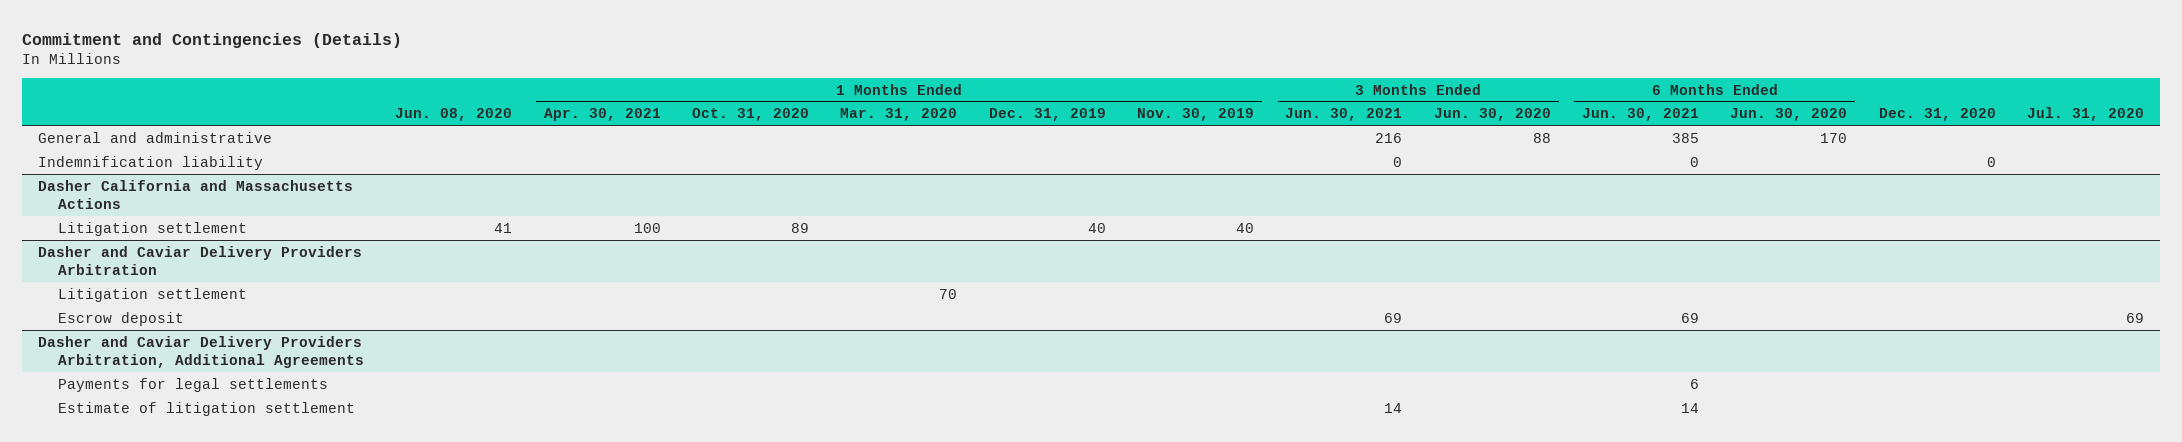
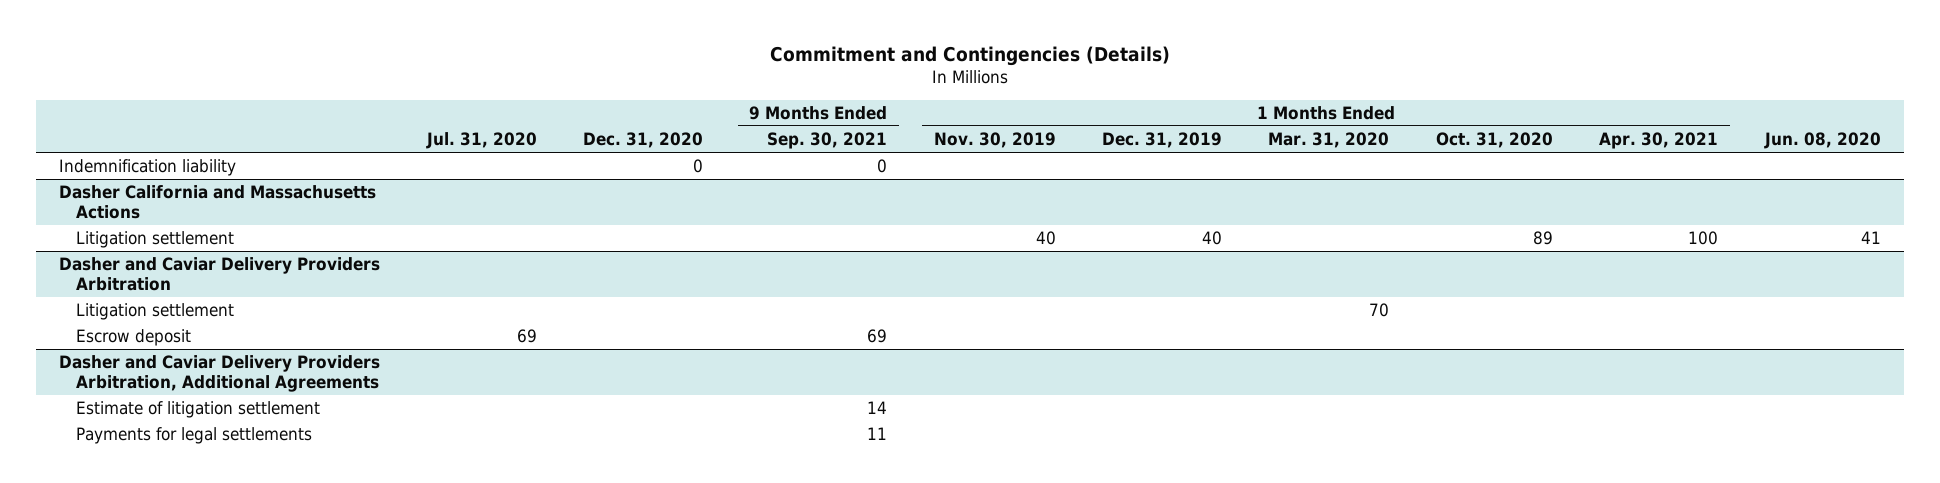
- | Jun. 08, 2020 | 1 Months Ended Apr. 30, 2021 | 1 Months Ended Oct. 31, 2020 | 1 Months Ended Mar. 31, 2020 | 1 Months Ended Dec. 31, 2019 | 1 Months Ended Nov. 30, 2019 | 3 Months Ended Jun. 30, 2021 | 3 Months Ended Jun. 30, 2020 | 6 Months Ended Jun. 30, 2021 | 6 Months Ended Jun. 30, 2020 | Dec. 31, 2020 | Jul. 31, 2020
+ | Jul. 31, 2020 | Dec. 31, 2020 | 9 Months Ended Sep. 30, 2021 | 1 Months Ended Nov. 30, 2019 | 1 Months Ended Dec. 31, 2019 | 1 Months Ended Mar. 31, 2020 | 1 Months Ended Oct. 31, 2020 | 1 Months Ended Apr. 30, 2021 | Jun. 08, 2020
- General and administrative | | | | | | | 216 | 88 | 385 | 170 | |
@ Dasher and Caviar Delivery Providers Arbitration, Additional Agreements
moved down: Payments for legal settlements | | | 11 | | | | | |

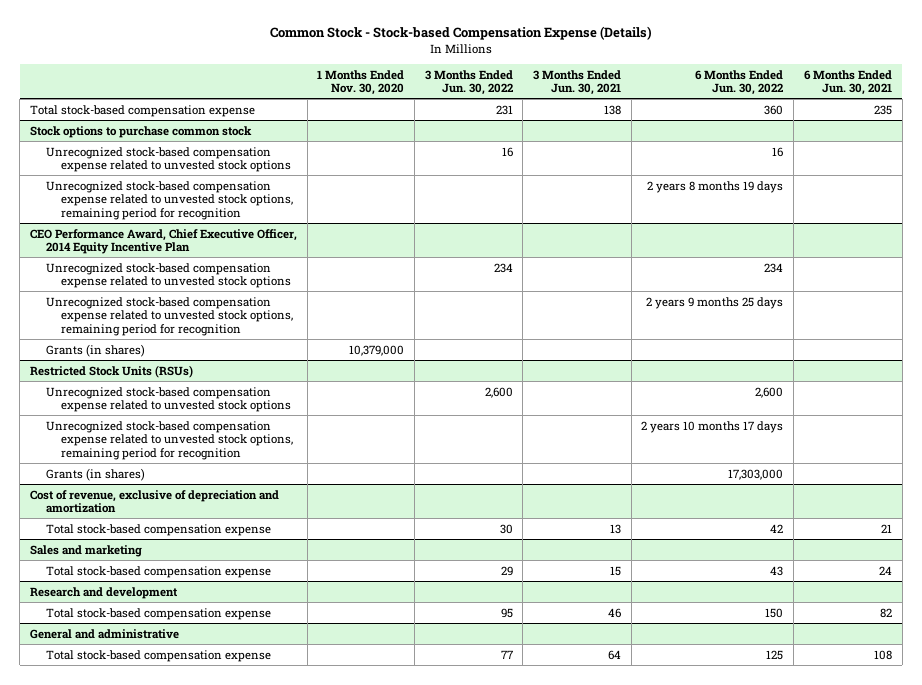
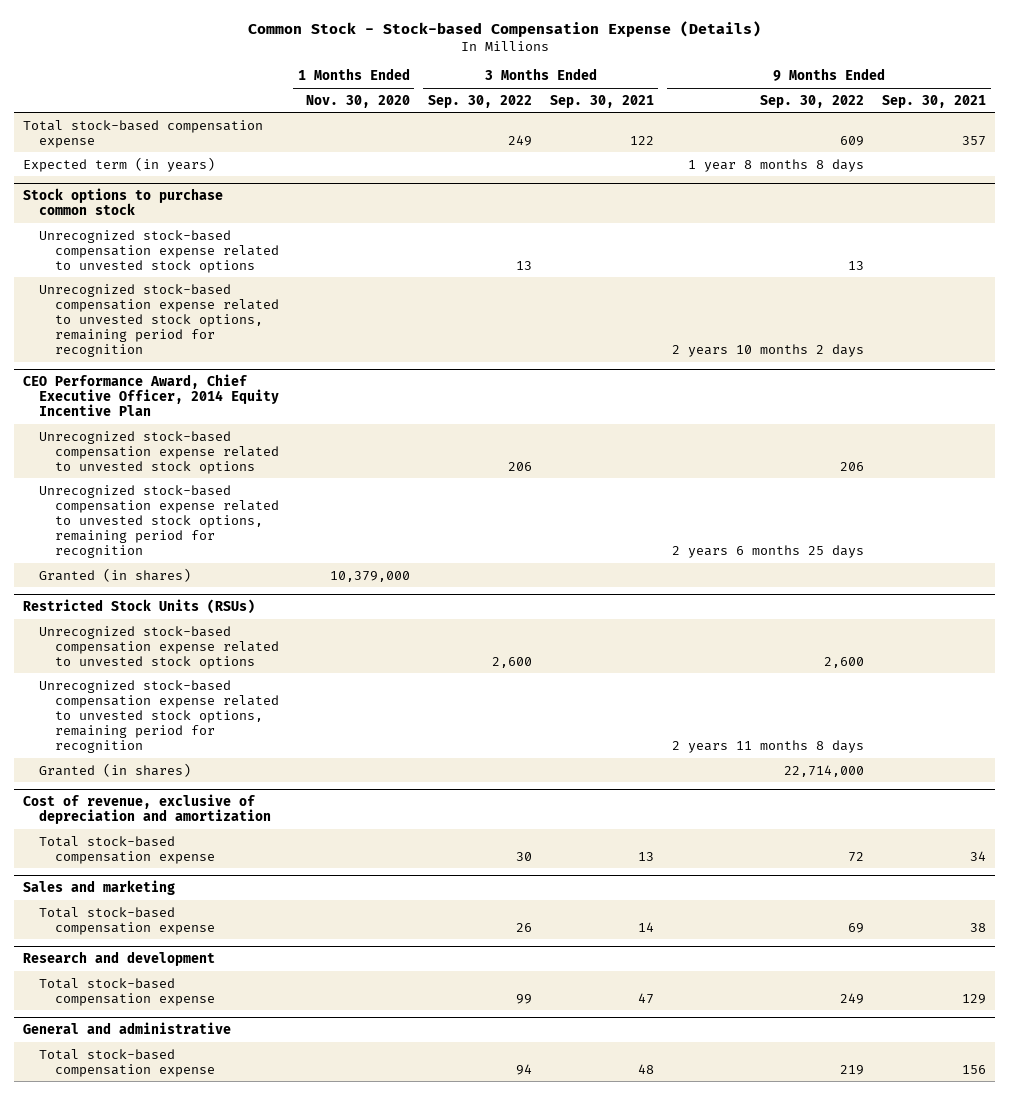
- | 1 Months Ended Nov. 30, 2020 | 3 Months Ended Jun. 30, 2022 | 3 Months Ended Jun. 30, 2021 | 6 Months Ended Jun. 30, 2022 | 6 Months Ended Jun. 30, 2021
+ | 1 Months Ended Nov. 30, 2020 | 3 Months Ended Sep. 30, 2022 | 3 Months Ended Sep. 30, 2021 | 9 Months Ended Sep. 30, 2022 | 9 Months Ended Sep. 30, 2021
+ Expected term (in years) | | | | 1 year 8 months 8 days |
@ CEO Performance Award, Chief Executive Officer, 2014 Equity Incentive Plan
- Grants (in shares) | 10,379,000 | | | |
+ Granted (in shares) | 10,379,000 | | | |
@ Restricted Stock Units (RSUs)
- Grants (in shares) | | | | 17,303,000 |
+ Granted (in shares) | | | | 22,714,000 |

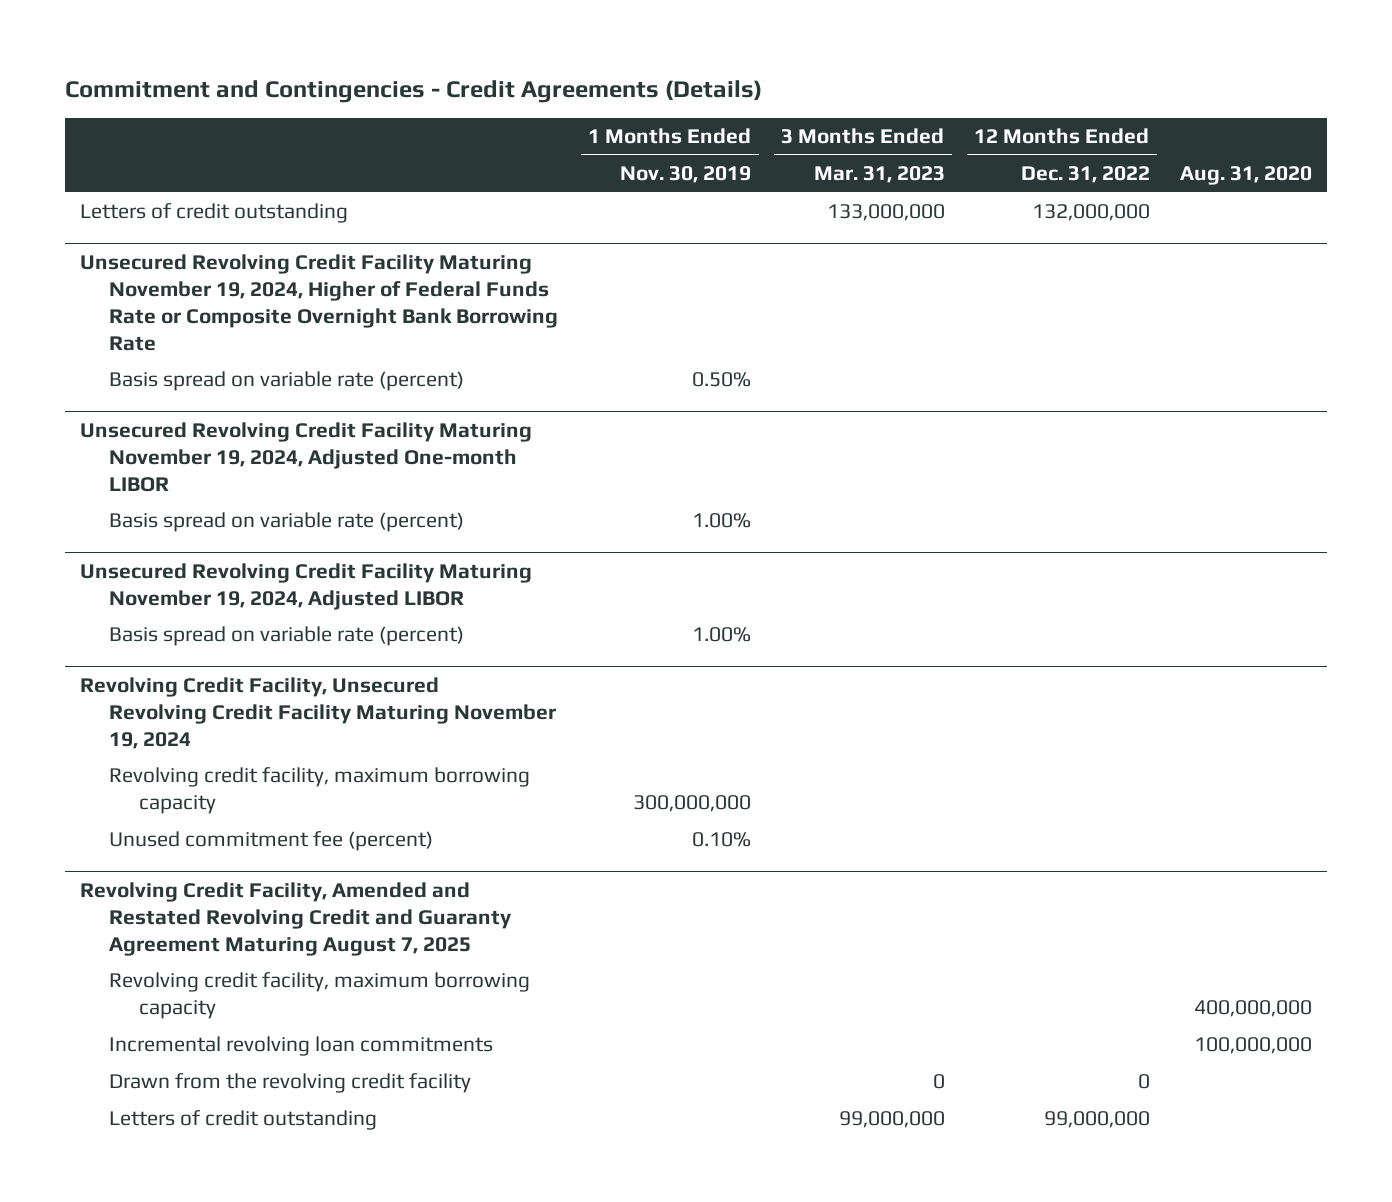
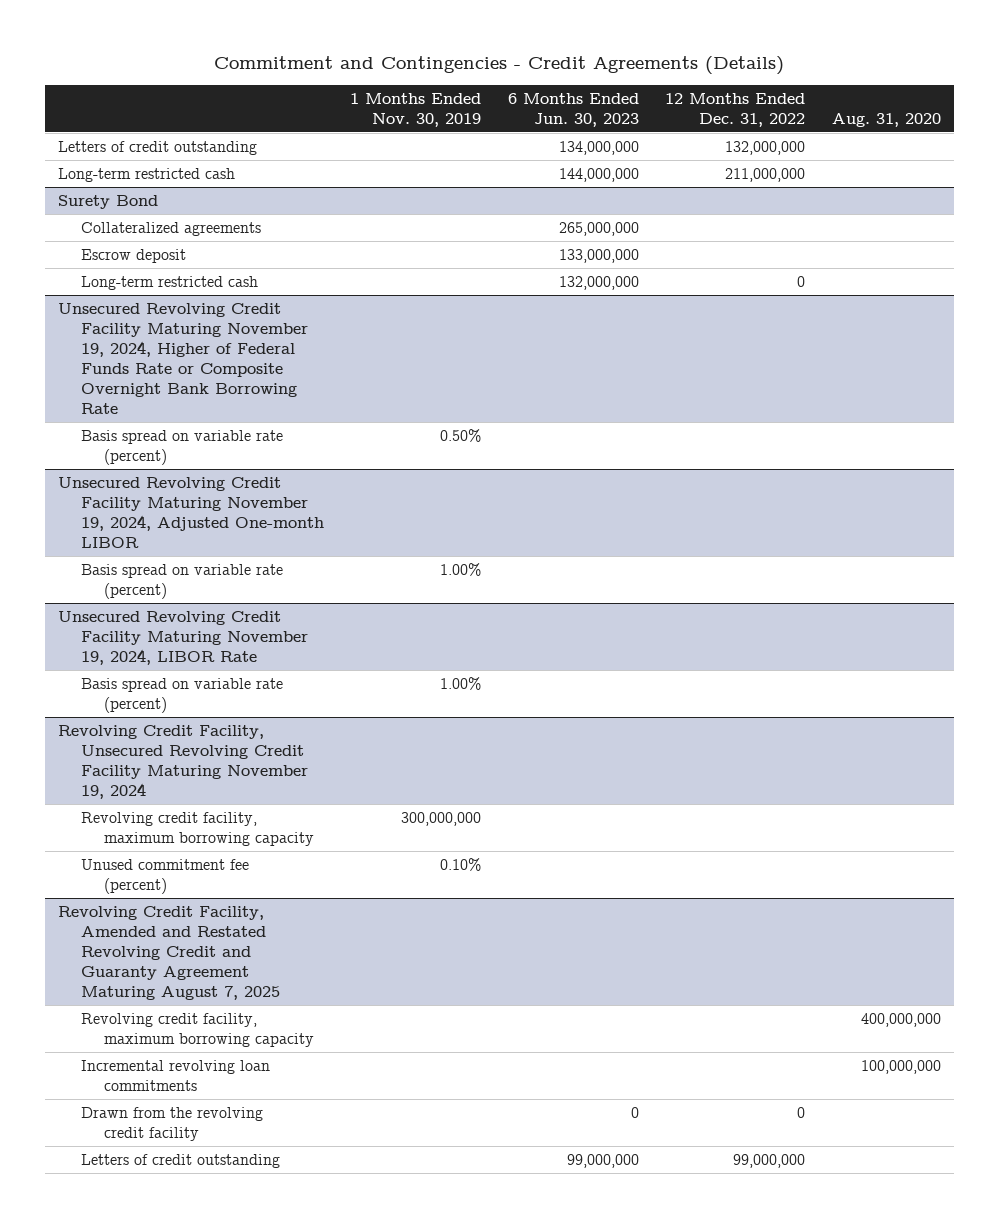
- | 1 Months Ended Nov. 30, 2019 | 3 Months Ended Mar. 31, 2023 | 12 Months Ended Dec. 31, 2022 | Aug. 31, 2020
+ | 1 Months Ended Nov. 30, 2019 | 6 Months Ended Jun. 30, 2023 | 12 Months Ended Dec. 31, 2022 | Aug. 31, 2020
+ Long-term restricted cash | | 144,000,000 | 211,000,000 |
+ Surety Bond
+ Collateralized agreements | | 265,000,000 | |
+ Escrow deposit | | 133,000,000 | |
+ Long-term restricted cash | | 132,000,000 | 0 |
- Unsecured Revolving Credit Facility Maturing November 19, 2024, Adjusted LIBOR
+ Unsecured Revolving Credit Facility Maturing November 19, 2024, LIBOR Rate

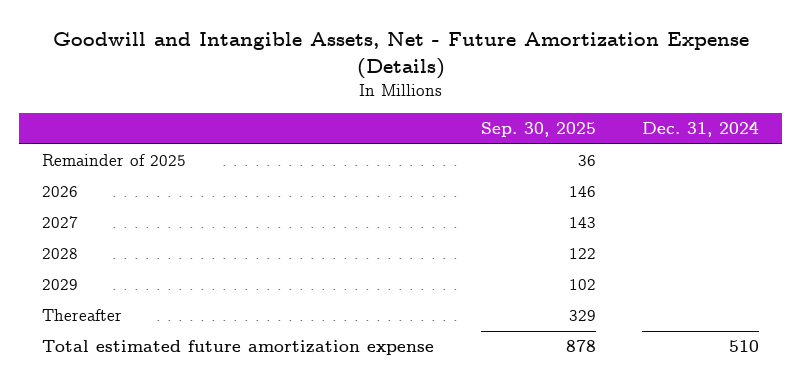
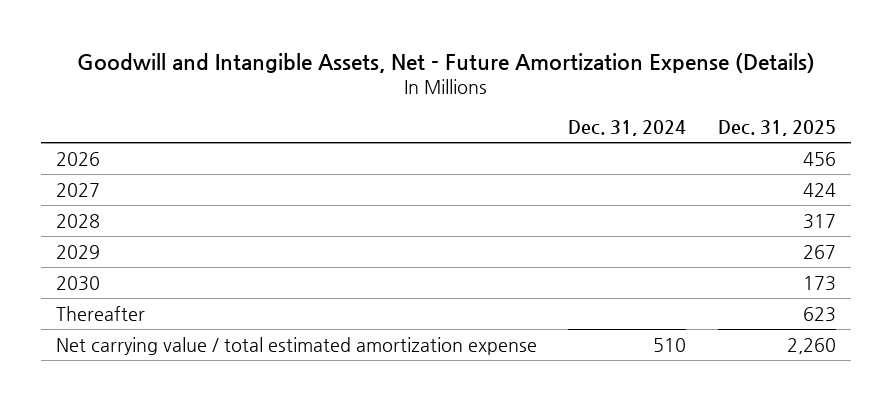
- | Sep. 30, 2025 | Dec. 31, 2024
+ | Dec. 31, 2024 | Dec. 31, 2025
- Remainder of 2025 | 36 |
+ 2030 | | 173
- Total estimated future amortization expense | 878 | 510
+ Net carrying value / total estimated amortization expense | 510 | 2,260

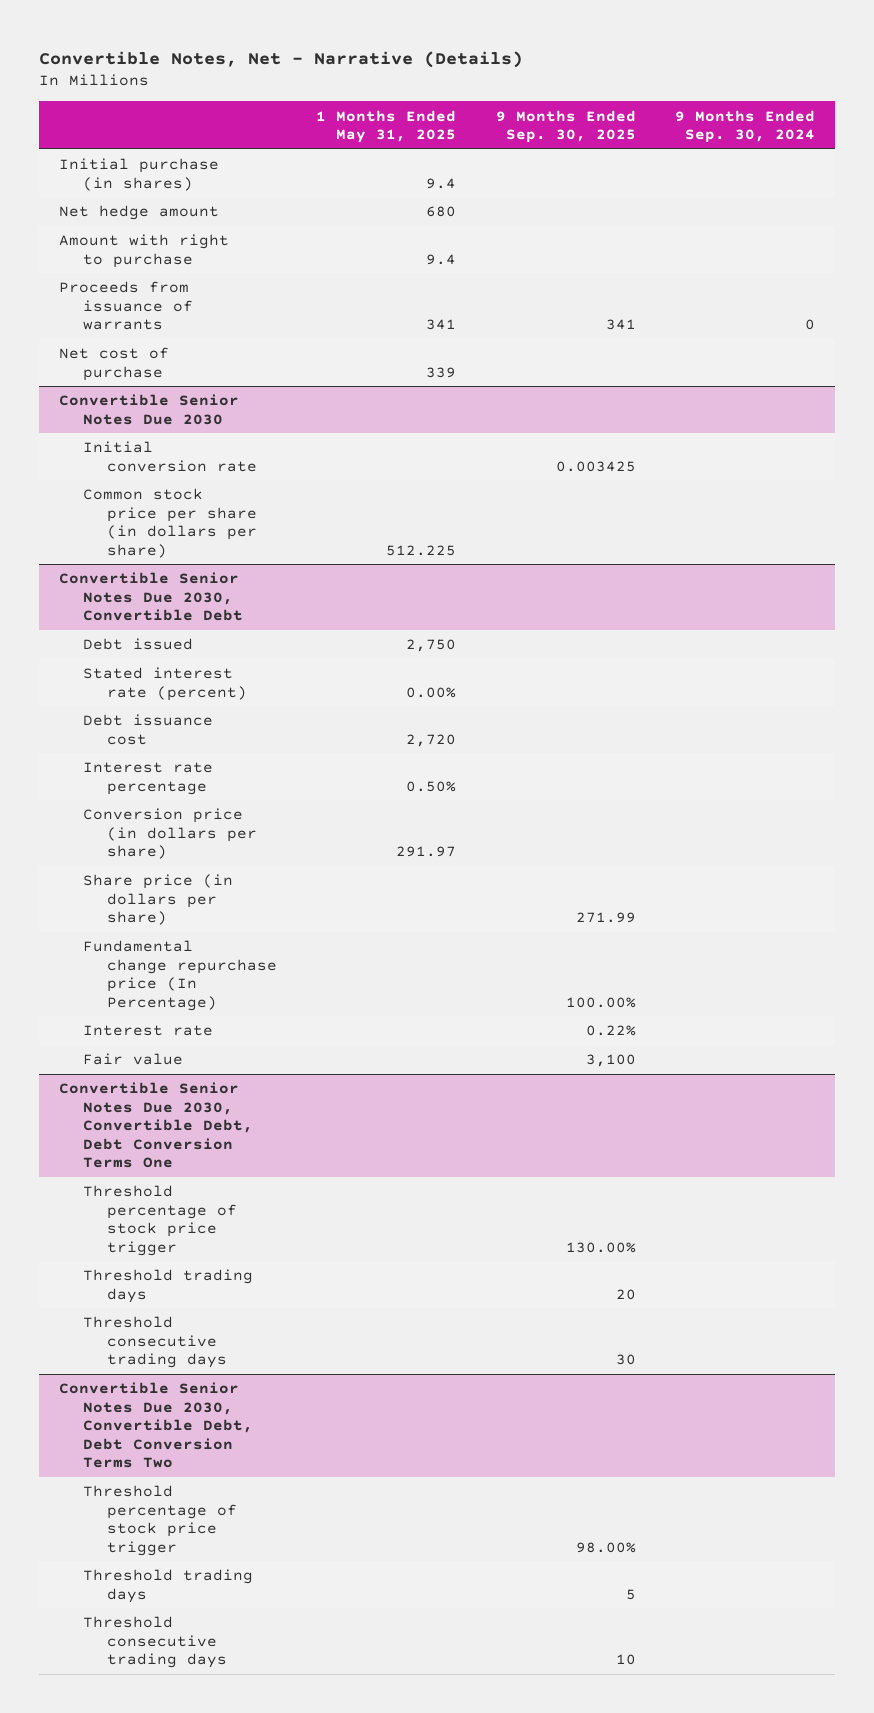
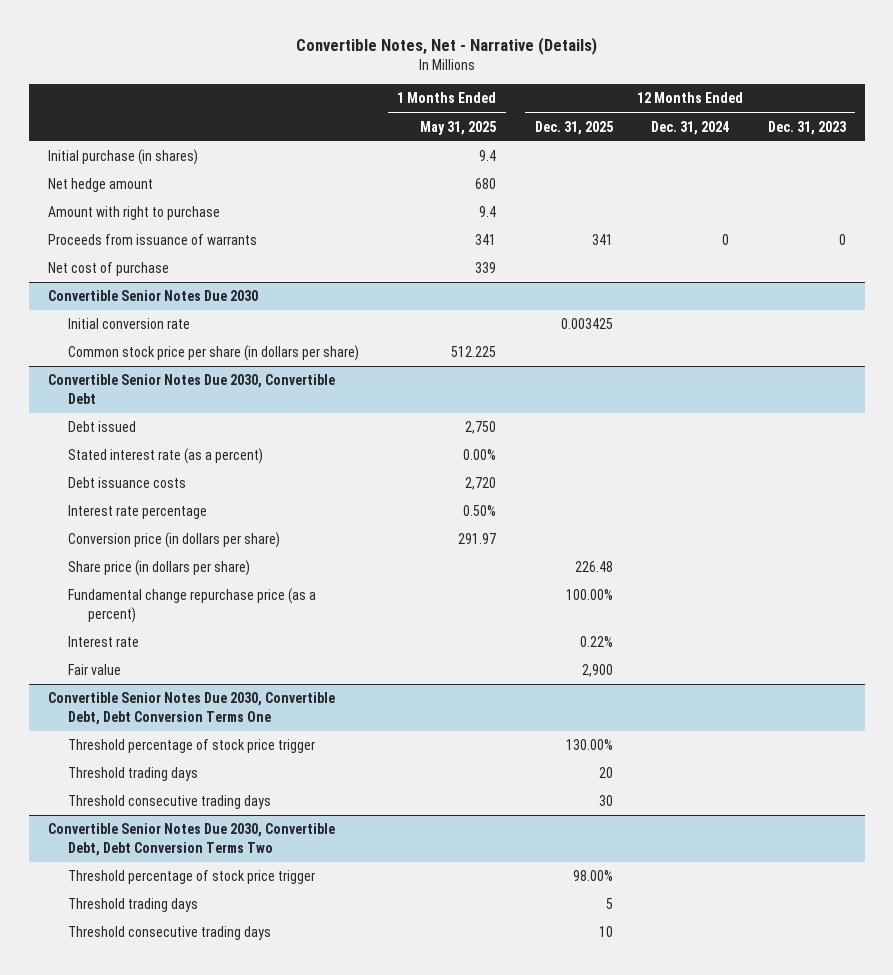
- | 1 Months Ended May 31, 2025 | 9 Months Ended Sep. 30, 2025 | 9 Months Ended Sep. 30, 2024
+ | 1 Months Ended May 31, 2025 | 12 Months Ended Dec. 31, 2025 | 12 Months Ended Dec. 31, 2024 | 12 Months Ended Dec. 31, 2023
@ Convertible Senior Notes Due 2030, Convertible Debt
- Stated interest rate (percent) | 0.00% | |
- Debt issuance cost | 2,720 | |
+ Stated interest rate (as a percent) | 0.00% | | |
+ Debt issuance costs | 2,720 | | |
- Fundamental change repurchase price (In Percentage) | | 100.00% |
+ Fundamental change repurchase price (as a percent) | | 100.00% | |

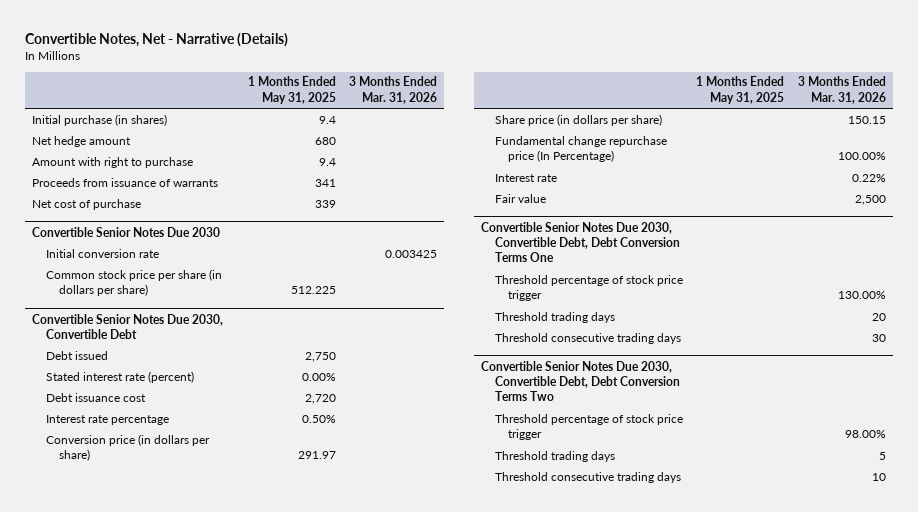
- | 1 Months Ended May 31, 2025 | 12 Months Ended Dec. 31, 2025 | 12 Months Ended Dec. 31, 2024 | 12 Months Ended Dec. 31, 2023
+ | 1 Months Ended May 31, 2025 | 3 Months Ended Mar. 31, 2026
@ Convertible Senior Notes Due 2030, Convertible Debt
- Stated interest rate (as a percent) | 0.00% | | |
- Debt issuance costs | 2,720 | | |
+ Stated interest rate (percent) | 0.00% |
+ Debt issuance cost | 2,720 |
- Fundamental change repurchase price (as a percent) | | 100.00% | |
+ Fundamental change repurchase price (In Percentage) | | 100.00%

